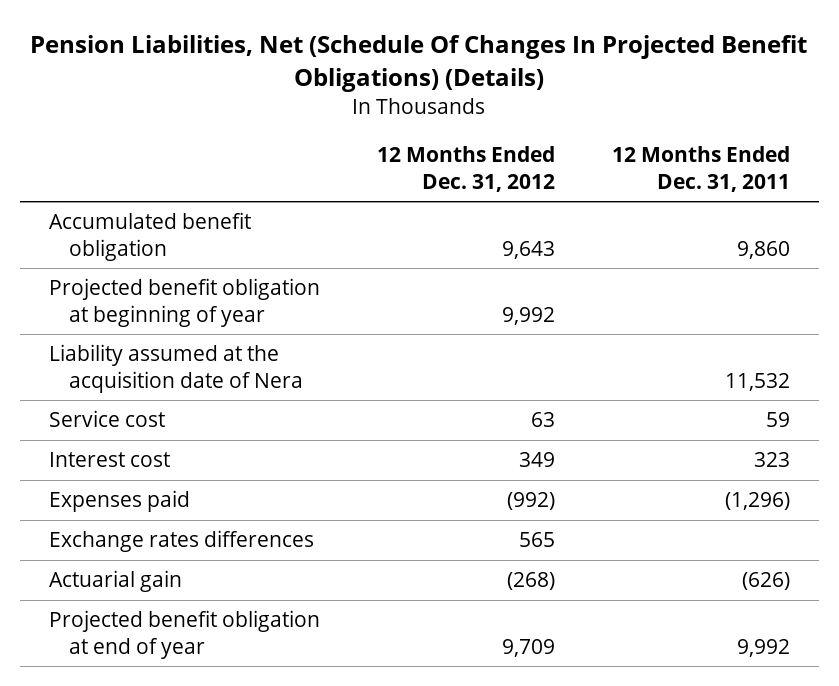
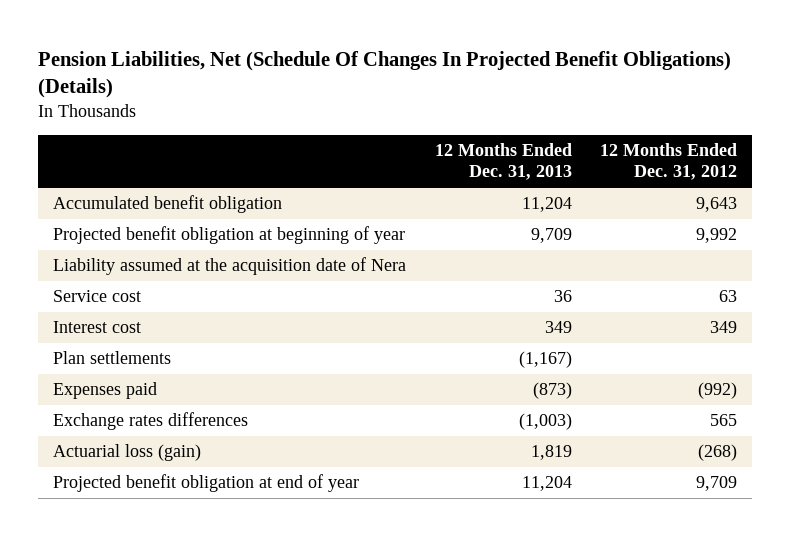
- | 12 Months Ended Dec. 31, 2012 | 12 Months Ended Dec. 31, 2011
+ | 12 Months Ended Dec. 31, 2013 | 12 Months Ended Dec. 31, 2012
+ Plan settlements | (1,167) |
- Actuarial gain | (268) | (626)
+ Actuarial loss (gain) | 1,819 | (268)

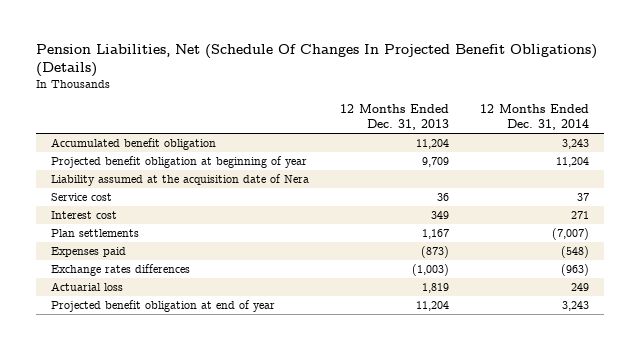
- | 12 Months Ended Dec. 31, 2013 | 12 Months Ended Dec. 31, 2012
+ | 12 Months Ended Dec. 31, 2013 | 12 Months Ended Dec. 31, 2014
- Plan settlements | (1,167) |
+ Plan settlements | 1,167 | (7,007)
- Actuarial loss (gain) | 1,819 | (268)
+ Actuarial loss | 1,819 | 249

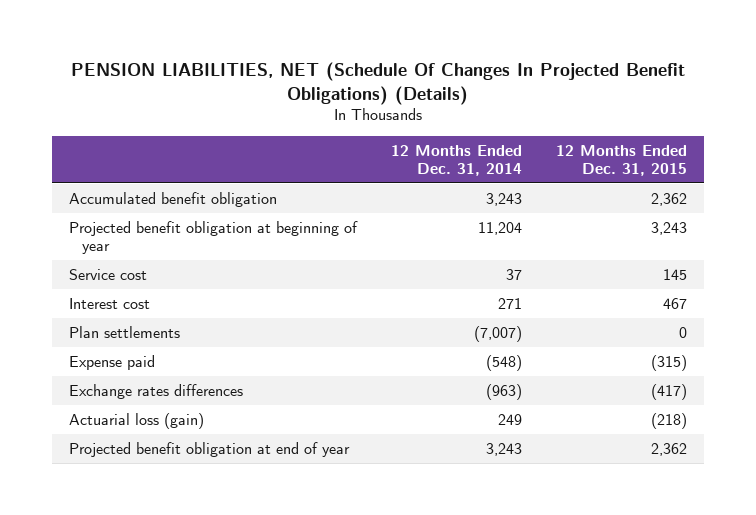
- Pension Liabilities, Net (Schedule Of Changes In Projected Benefit Obligations) (Details)
+ PENSION LIABILITIES, NET (Schedule Of Changes In Projected Benefit Obligations) (Details)
- | 12 Months Ended Dec. 31, 2013 | 12 Months Ended Dec. 31, 2014
+ | 12 Months Ended Dec. 31, 2014 | 12 Months Ended Dec. 31, 2015
- Liability assumed at the acquisition date of Nera
- Expenses paid | (873) | (548)
+ Expense paid | (548) | (315)
- Actuarial loss | 1,819 | 249
+ Actuarial loss (gain) | 249 | (218)

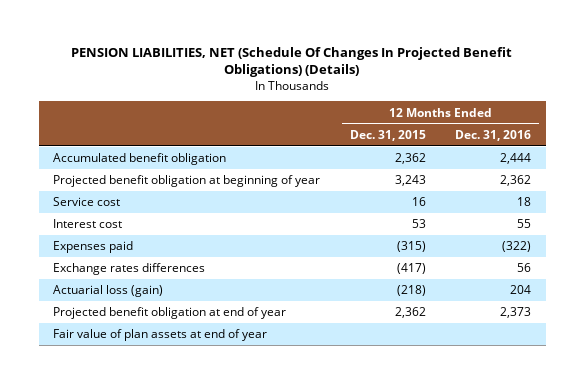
- | 12 Months Ended Dec. 31, 2014 | 12 Months Ended Dec. 31, 2015
+ | 12 Months Ended Dec. 31, 2015 | 12 Months Ended Dec. 31, 2016
- Service cost | 37 | 145
- Interest cost | 271 | 467
- Plan settlements | (7,007) | 0
- Expense paid | (548) | (315)
+ Service cost | 16 | 18
+ Interest cost | 53 | 55
+ Expenses paid | (315) | (322)
+ Fair value of plan assets at end of year

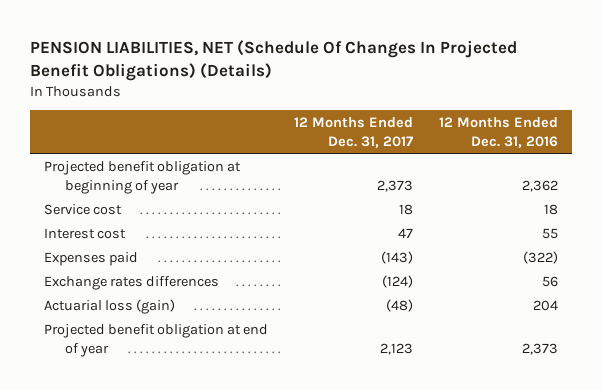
- | 12 Months Ended Dec. 31, 2015 | 12 Months Ended Dec. 31, 2016
+ | 12 Months Ended Dec. 31, 2017 | 12 Months Ended Dec. 31, 2016
- Accumulated benefit obligation | 2,362 | 2,444
- Fair value of plan assets at end of year

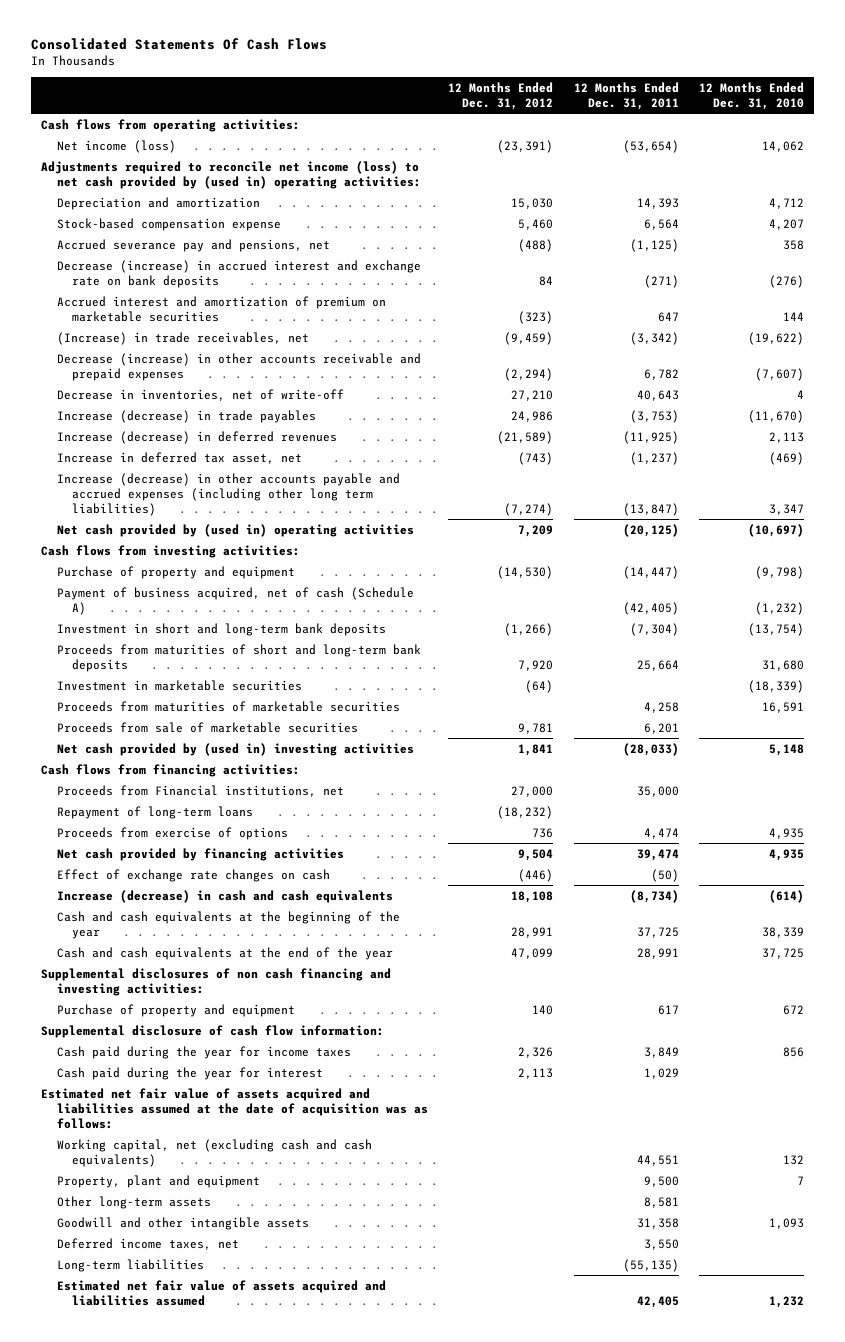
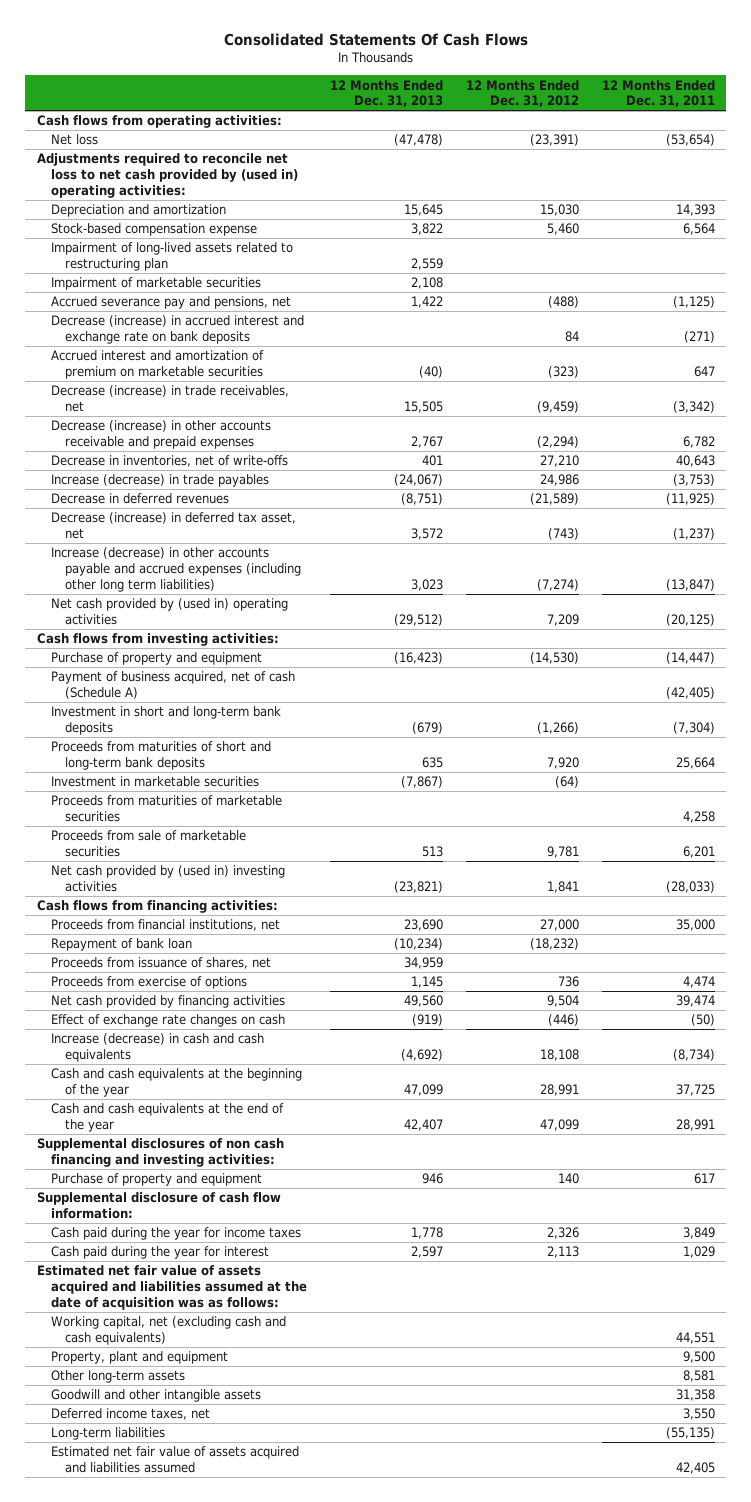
- | 12 Months Ended Dec. 31, 2012 | 12 Months Ended Dec. 31, 2011 | 12 Months Ended Dec. 31, 2010
+ | 12 Months Ended Dec. 31, 2013 | 12 Months Ended Dec. 31, 2012 | 12 Months Ended Dec. 31, 2011
- Net income (loss) | (23,391) | (53,654) | 14,062
- Adjustments required to reconcile net income (loss) to net cash provided by (used in) operating activities:
+ Net loss | (47,478) | (23,391) | (53,654)
+ Adjustments required to reconcile net loss to net cash provided by (used in) operating activities:
+ Impairment of long-lived assets related to restructuring plan | 2,559 | |
+ Impairment of marketable securities | 2,108 | |
- (Increase) in trade receivables, net | (9,459) | (3,342) | (19,622)
+ Decrease (increase) in trade receivables, net | 15,505 | (9,459) | (3,342)
- Decrease in inventories, net of write-off | 27,210 | 40,643 | 4
+ Decrease in inventories, net of write-offs | 401 | 27,210 | 40,643
- Increase (decrease) in deferred revenues | (21,589) | (11,925) | 2,113
- Increase in deferred tax asset, net | (743) | (1,237) | (469)
+ Decrease in deferred revenues | (8,751) | (21,589) | (11,925)
+ Decrease (increase) in deferred tax asset, net | 3,572 | (743) | (1,237)
- Proceeds from Financial institutions, net | 27,000 | 35,000 |
- Repayment of long-term loans | (18,232) | |
+ Proceeds from financial institutions, net | 23,690 | 27,000 | 35,000
+ Repayment of bank loan | (10,234) | (18,232) |
+ Proceeds from issuance of shares, net | 34,959 | |

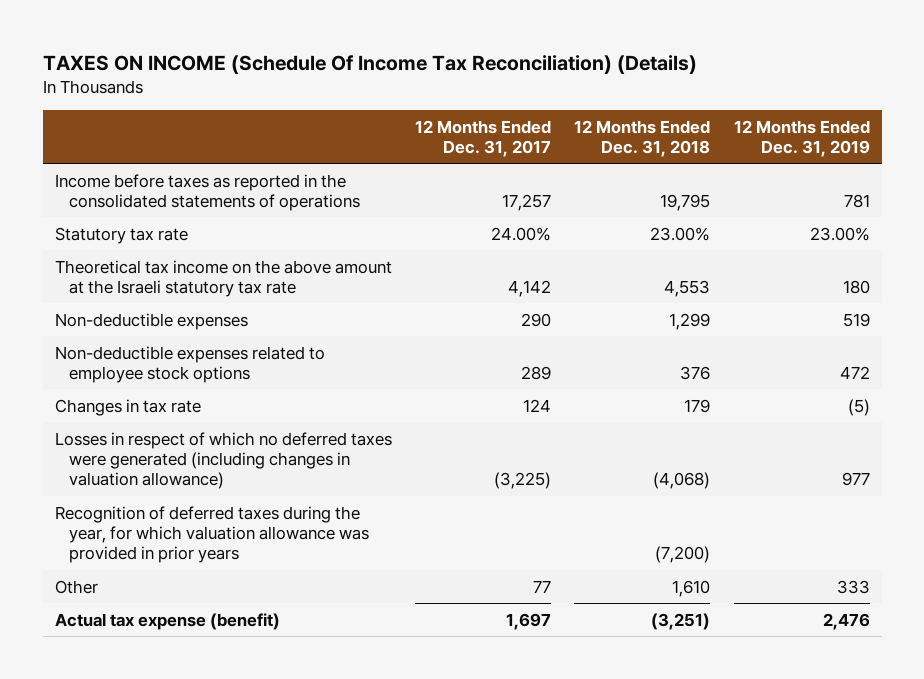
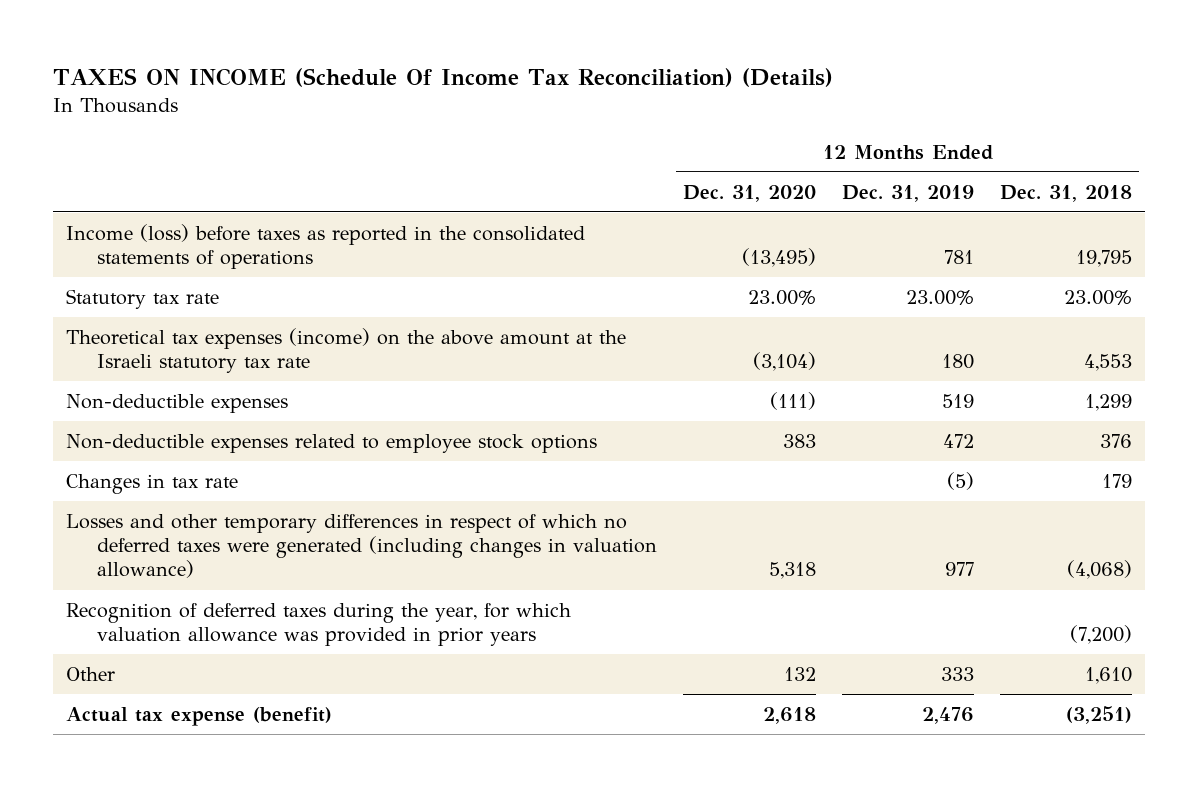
- | 12 Months Ended Dec. 31, 2017 | 12 Months Ended Dec. 31, 2018 | 12 Months Ended Dec. 31, 2019
+ | 12 Months Ended Dec. 31, 2020 | 12 Months Ended Dec. 31, 2019 | 12 Months Ended Dec. 31, 2018
- Income before taxes as reported in the consolidated statements of operations | 17,257 | 19,795 | 781
+ Income (loss) before taxes as reported in the consolidated statements of operations | (13,495) | 781 | 19,795
- Theoretical tax income on the above amount at the Israeli statutory tax rate | 4,142 | 4,553 | 180
+ Theoretical tax expenses (income) on the above amount at the Israeli statutory tax rate | (3,104) | 180 | 4,553
- Losses in respect of which no deferred taxes were generated (including changes in valuation allowance) | (3,225) | (4,068) | 977
+ Losses and other temporary differences in respect of which no deferred taxes were generated (including changes in valuation allowance) | 5,318 | 977 | (4,068)

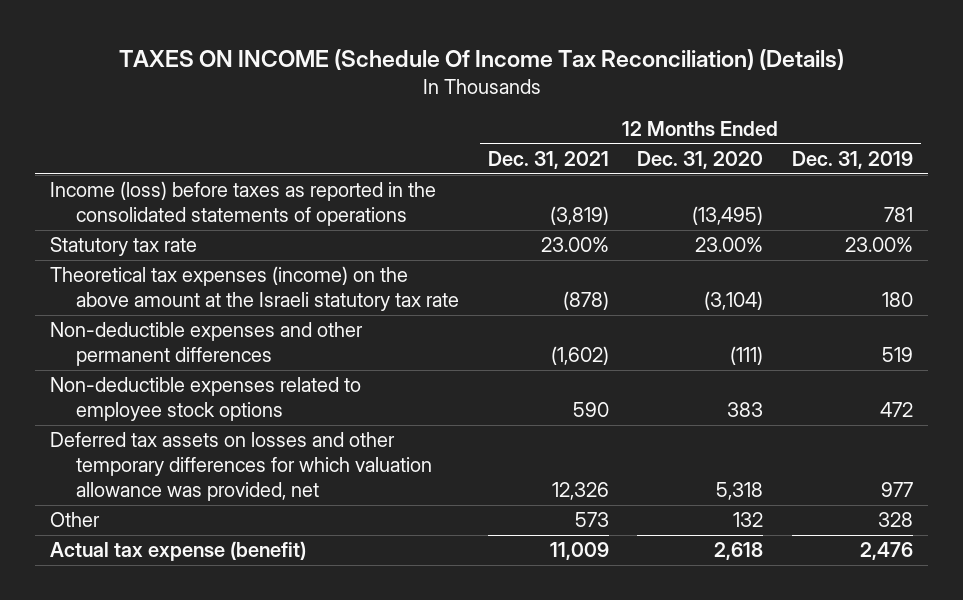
- | 12 Months Ended Dec. 31, 2020 | 12 Months Ended Dec. 31, 2019 | 12 Months Ended Dec. 31, 2018
+ | 12 Months Ended Dec. 31, 2021 | 12 Months Ended Dec. 31, 2020 | 12 Months Ended Dec. 31, 2019
- Non-deductible expenses | (111) | 519 | 1,299
+ Non-deductible expenses and other permanent differences | (1,602) | (111) | 519
- Changes in tax rate | | (5) | 179
- Losses and other temporary differences in respect of which no deferred taxes were generated (including changes in valuation allowance) | 5,318 | 977 | (4,068)
- Recognition of deferred taxes during the year, for which valuation allowance was provided in prior years | | | (7,200)
- Other | 132 | 333 | 1,610
+ Deferred tax assets on losses and other temporary differences for which valuation allowance was provided, net | 12,326 | 5,318 | 977
+ Other | 573 | 132 | 328

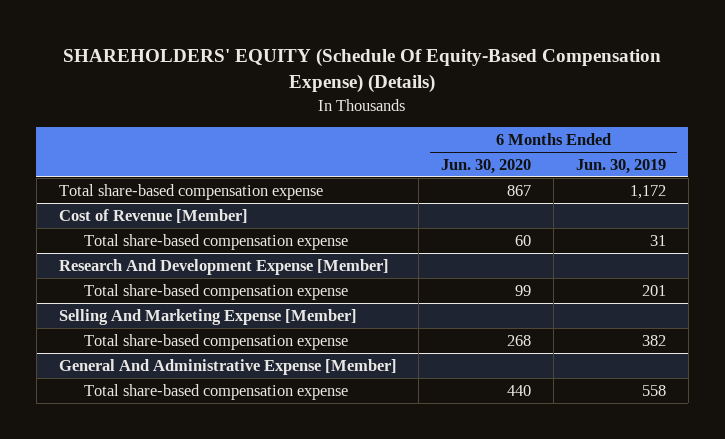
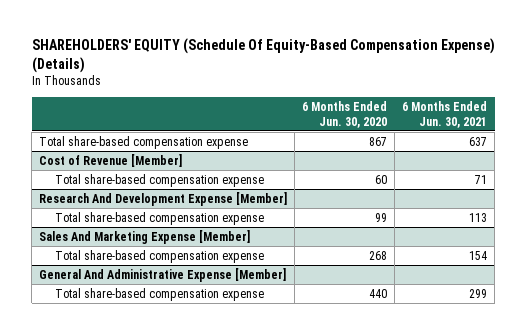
- | 6 Months Ended Jun. 30, 2020 | 6 Months Ended Jun. 30, 2019
+ | 6 Months Ended Jun. 30, 2020 | 6 Months Ended Jun. 30, 2021
- Selling And Marketing Expense [Member]
+ Sales And Marketing Expense [Member]

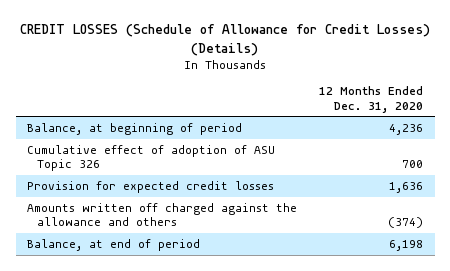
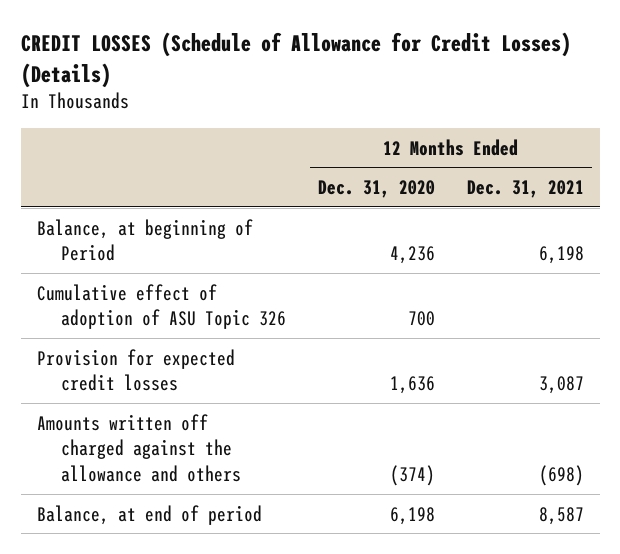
- | 12 Months Ended Dec. 31, 2020
+ | 12 Months Ended Dec. 31, 2020 | 12 Months Ended Dec. 31, 2021
- Balance, at beginning of period | 4,236
+ Balance, at beginning of Period | 4,236 | 6,198

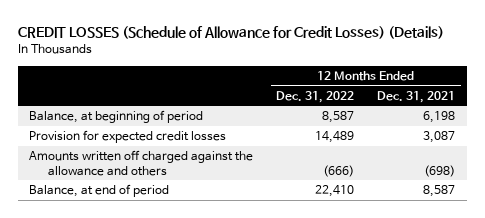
- | 12 Months Ended Dec. 31, 2020 | 12 Months Ended Dec. 31, 2021
+ | 12 Months Ended Dec. 31, 2022 | 12 Months Ended Dec. 31, 2021
- Balance, at beginning of Period | 4,236 | 6,198
- Cumulative effect of adoption of ASU Topic 326 | 700 |
+ Balance, at beginning of period | 8,587 | 6,198

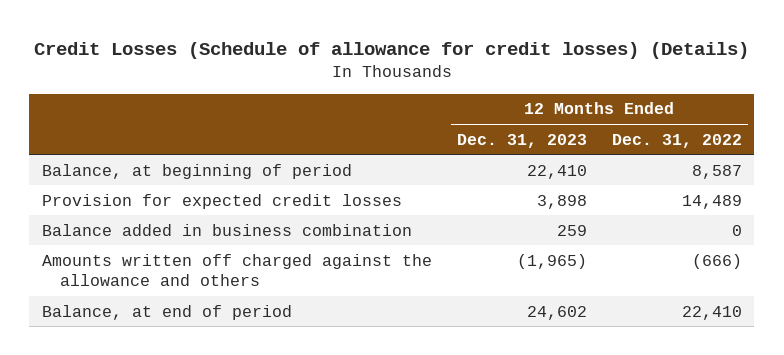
- CREDIT LOSSES (Schedule of Allowance for Credit Losses) (Details)
+ Credit Losses (Schedule of allowance for credit losses) (Details)
- | 12 Months Ended Dec. 31, 2022 | 12 Months Ended Dec. 31, 2021
+ | 12 Months Ended Dec. 31, 2023 | 12 Months Ended Dec. 31, 2022
+ Balance added in business combination | 259 | 0

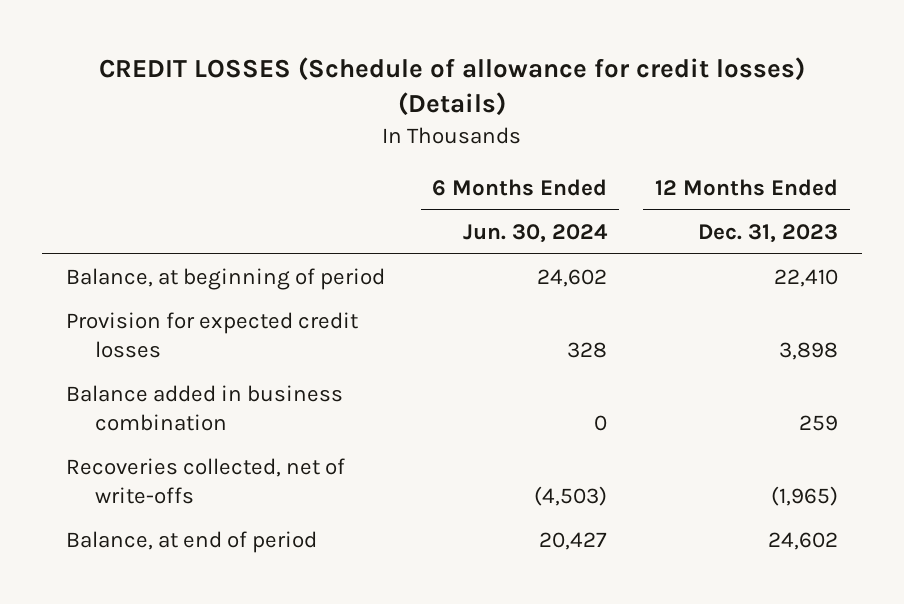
- Credit Losses (Schedule of allowance for credit losses) (Details)
+ CREDIT LOSSES (Schedule of allowance for credit losses) (Details)
- | 12 Months Ended Dec. 31, 2023 | 12 Months Ended Dec. 31, 2022
+ | 6 Months Ended Jun. 30, 2024 | 12 Months Ended Dec. 31, 2023
- Amounts written off charged against the allowance and others | (1,965) | (666)
+ Recoveries collected, net of write-offs | (4,503) | (1,965)

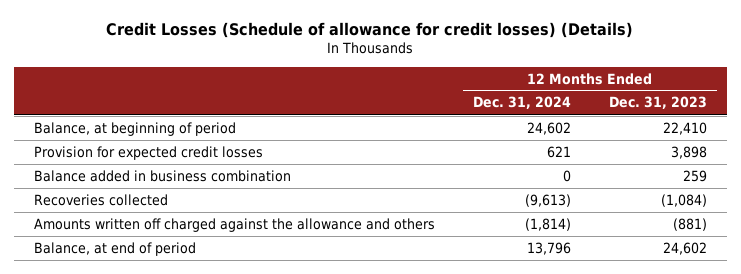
- CREDIT LOSSES (Schedule of allowance for credit losses) (Details)
+ Credit Losses (Schedule of allowance for credit losses) (Details)
- | 6 Months Ended Jun. 30, 2024 | 12 Months Ended Dec. 31, 2023
+ | 12 Months Ended Dec. 31, 2024 | 12 Months Ended Dec. 31, 2023
- Recoveries collected, net of write-offs | (4,503) | (1,965)
+ Recoveries collected | (9,613) | (1,084)
+ Amounts written off charged against the allowance and others | (1,814) | (881)

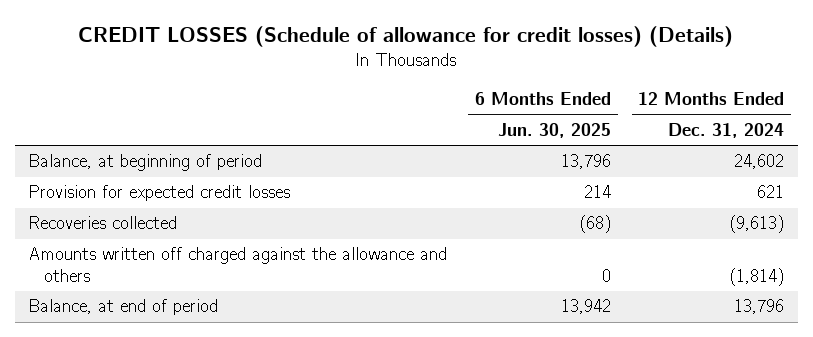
- Credit Losses (Schedule of allowance for credit losses) (Details)
+ CREDIT LOSSES (Schedule of allowance for credit losses) (Details)
- | 12 Months Ended Dec. 31, 2024 | 12 Months Ended Dec. 31, 2023
+ | 6 Months Ended Jun. 30, 2025 | 12 Months Ended Dec. 31, 2024
- Balance added in business combination | 0 | 259

